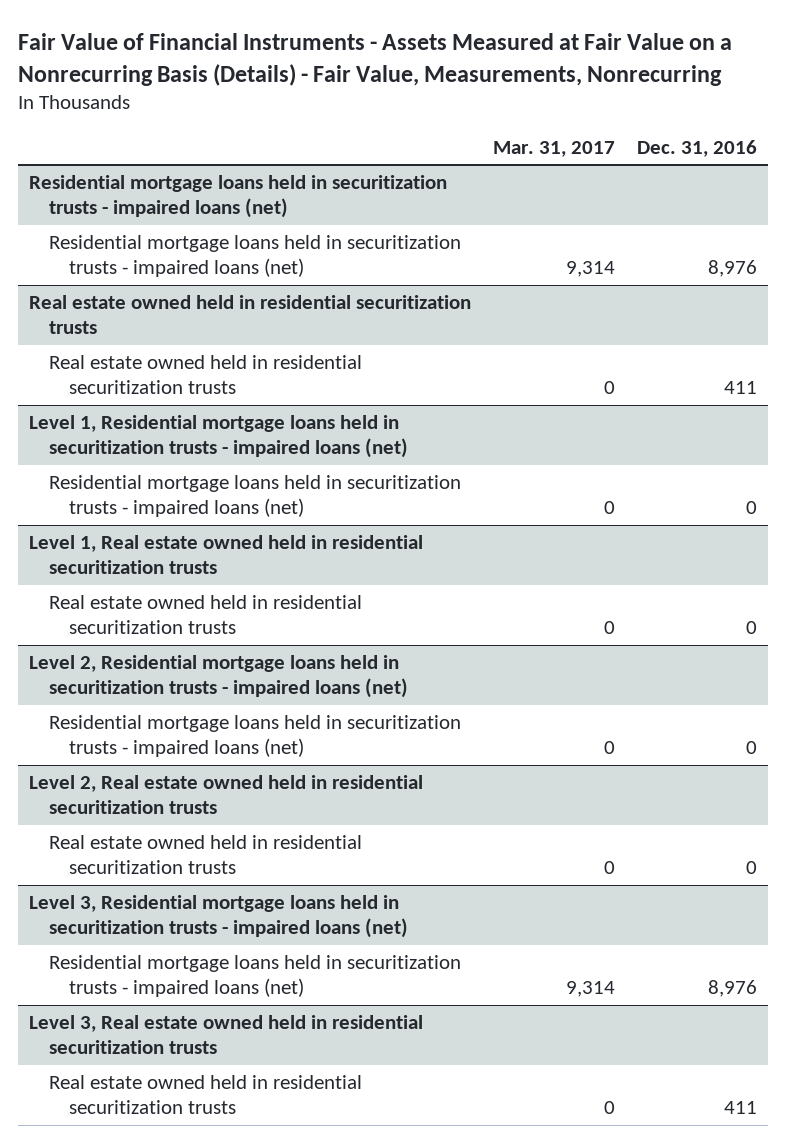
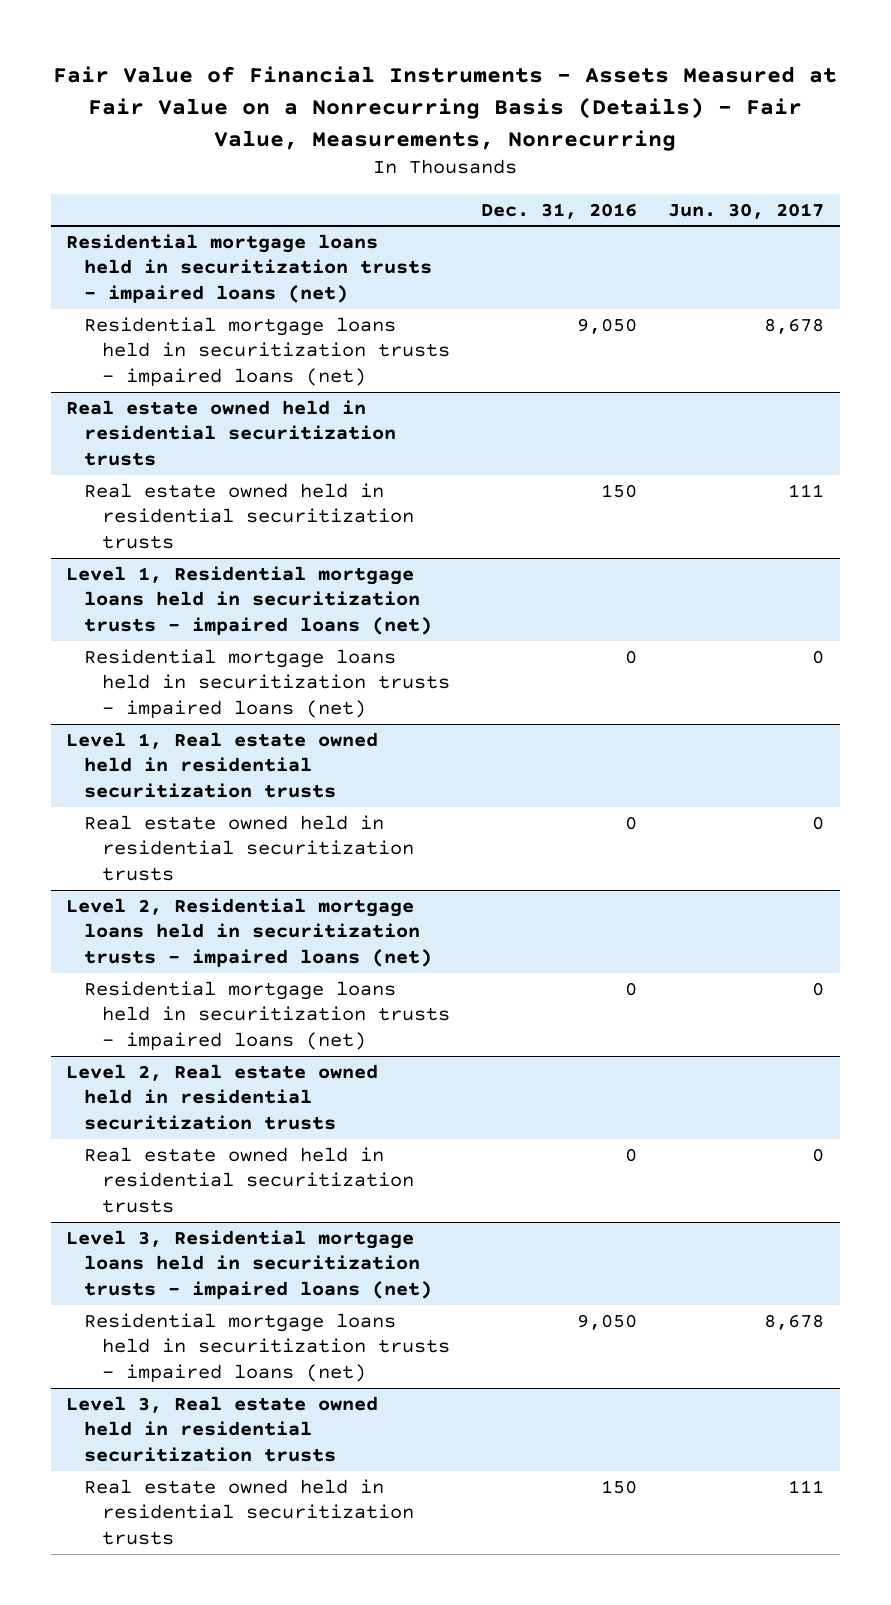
- | Mar. 31, 2017 | Dec. 31, 2016
+ | Dec. 31, 2016 | Jun. 30, 2017
@ Residential mortgage loans held in securitization trusts - impaired loans (net)
- Residential mortgage loans held in securitization trusts - impaired loans (net) | 9,314 | 8,976
+ Residential mortgage loans held in securitization trusts - impaired loans (net) | 9,050 | 8,678
@ Real estate owned held in residential securitization trusts
- Real estate owned held in residential securitization trusts | 0 | 411
+ Real estate owned held in residential securitization trusts | 150 | 111
@ Level 3, Residential mortgage loans held in securitization trusts - impaired loans (net)
- Residential mortgage loans held in securitization trusts - impaired loans (net) | 9,314 | 8,976
+ Residential mortgage loans held in securitization trusts - impaired loans (net) | 9,050 | 8,678
@ Level 3, Real estate owned held in residential securitization trusts
- Real estate owned held in residential securitization trusts | 0 | 411
+ Real estate owned held in residential securitization trusts | 150 | 111

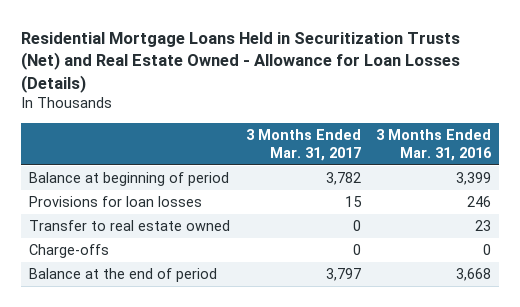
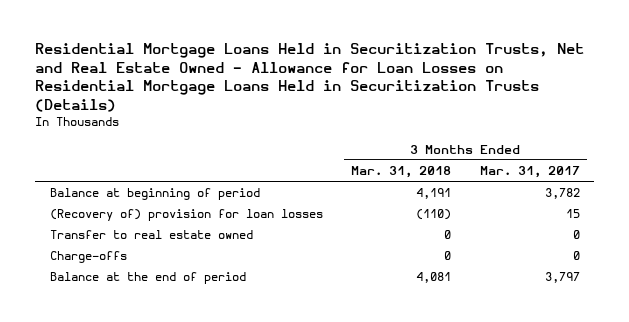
- Residential Mortgage Loans Held in Securitization Trusts (Net) and Real Estate Owned - Allowance for Loan Losses (Details)
+ Residential Mortgage Loans Held in Securitization Trusts, Net and Real Estate Owned - Allowance for Loan Losses on Residential Mortgage Loans Held in Securitization Trusts (Details)
- | 3 Months Ended Mar. 31, 2017 | 3 Months Ended Mar. 31, 2016
+ | 3 Months Ended Mar. 31, 2018 | 3 Months Ended Mar. 31, 2017
- Provisions for loan losses | 15 | 246
+ (Recovery of) provision for loan losses | (110) | 15

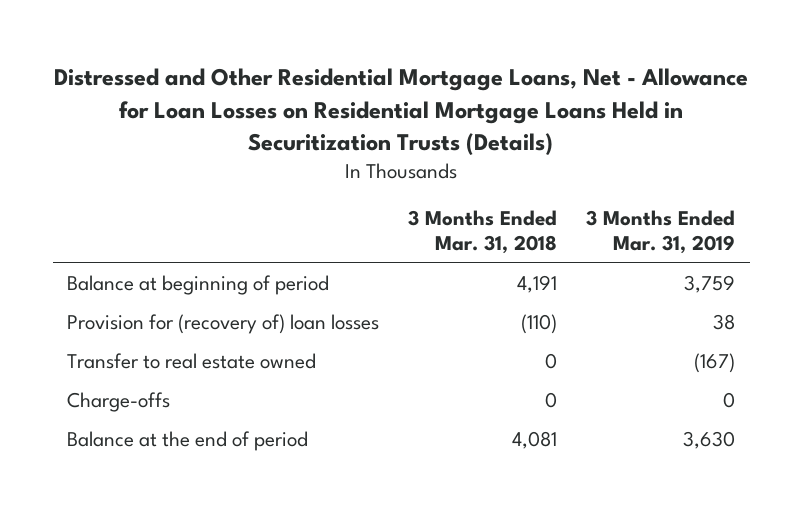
- Residential Mortgage Loans Held in Securitization Trusts, Net and Real Estate Owned - Allowance for Loan Losses on Residential Mortgage Loans Held in Securitization Trusts (Details)
+ Distressed and Other Residential Mortgage Loans, Net - Allowance for Loan Losses on Residential Mortgage Loans Held in Securitization Trusts (Details)
- | 3 Months Ended Mar. 31, 2018 | 3 Months Ended Mar. 31, 2017
+ | 3 Months Ended Mar. 31, 2018 | 3 Months Ended Mar. 31, 2019
- (Recovery of) provision for loan losses | (110) | 15
+ Provision for (recovery of) loan losses | (110) | 38

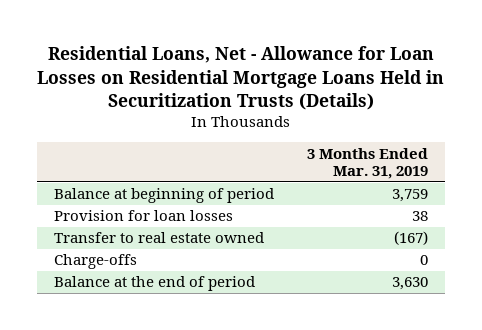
- Distressed and Other Residential Mortgage Loans, Net - Allowance for Loan Losses on Residential Mortgage Loans Held in Securitization Trusts (Details)
+ Residential Loans, Net - Allowance for Loan Losses on Residential Mortgage Loans Held in Securitization Trusts (Details)
- | 3 Months Ended Mar. 31, 2018 | 3 Months Ended Mar. 31, 2019
+ | 3 Months Ended Mar. 31, 2019
- Provision for (recovery of) loan losses | (110) | 38
+ Provision for loan losses | 38

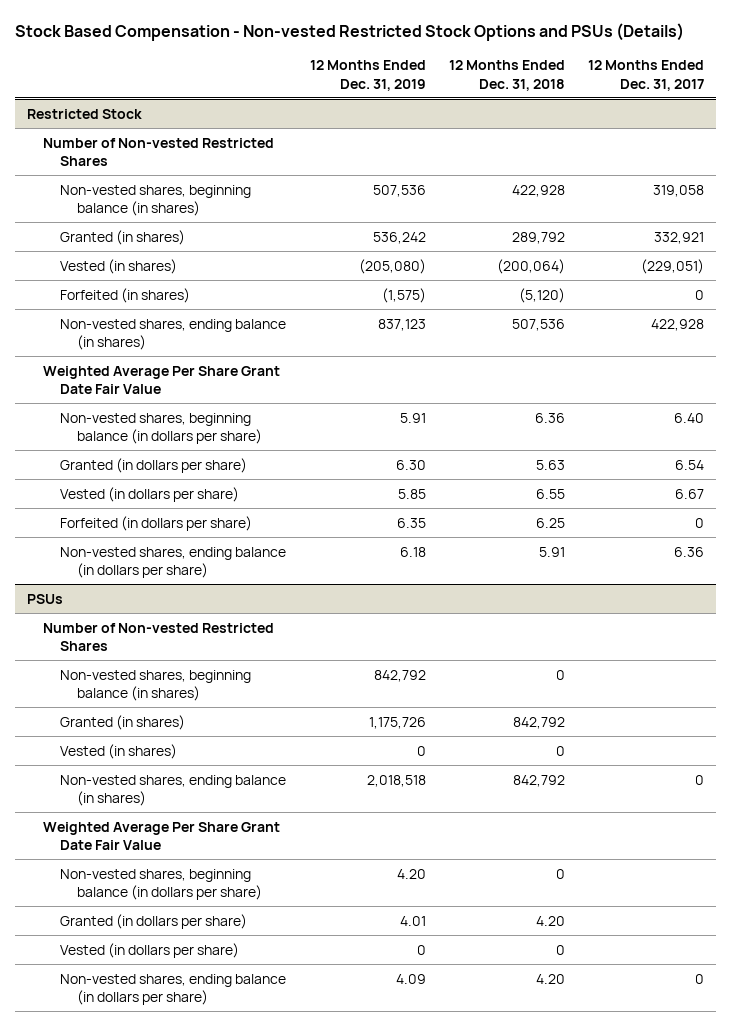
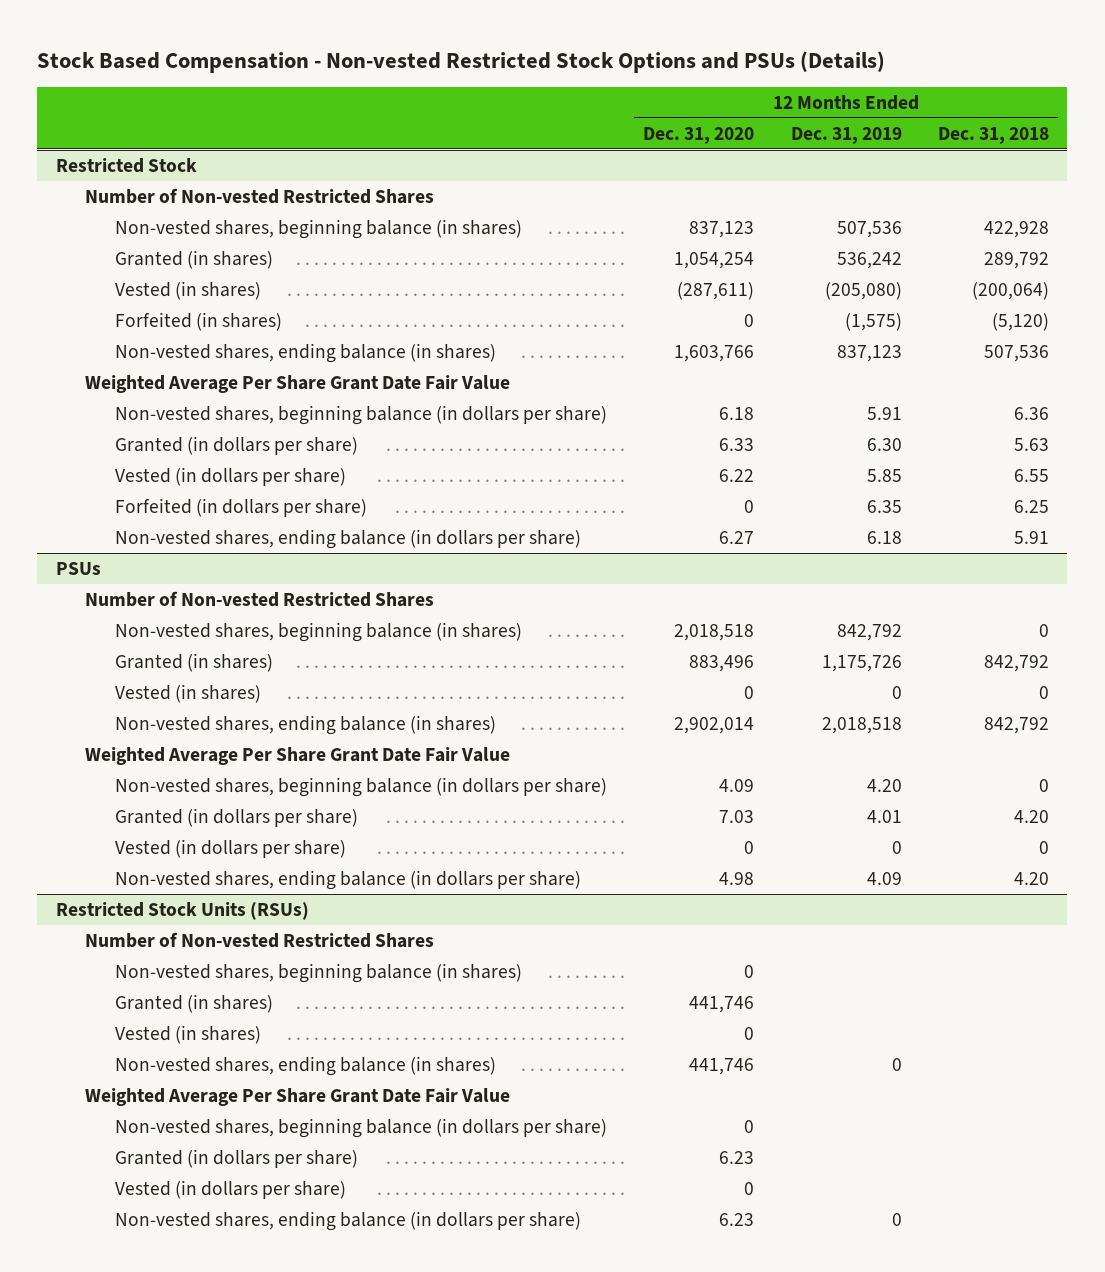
- | 12 Months Ended Dec. 31, 2019 | 12 Months Ended Dec. 31, 2018 | 12 Months Ended Dec. 31, 2017
+ | 12 Months Ended Dec. 31, 2020 | 12 Months Ended Dec. 31, 2019 | 12 Months Ended Dec. 31, 2018
+ Restricted Stock Units (RSUs)
+ Number of Non-vested Restricted Shares
+ Non-vested shares, beginning balance (in shares) | 0 | |
+ Granted (in shares) | 441,746 | |
+ Vested (in shares) | 0 | |
+ Non-vested shares, ending balance (in shares) | 441,746 | 0 |
+ Weighted Average Per Share Grant Date Fair Value
+ Non-vested shares, beginning balance (in dollars per share) | 0 | |
+ Granted (in dollars per share) | 6.23 | |
+ Vested (in dollars per share) | 0 | |
+ Non-vested shares, ending balance (in dollars per share) | 6.23 | 0 |

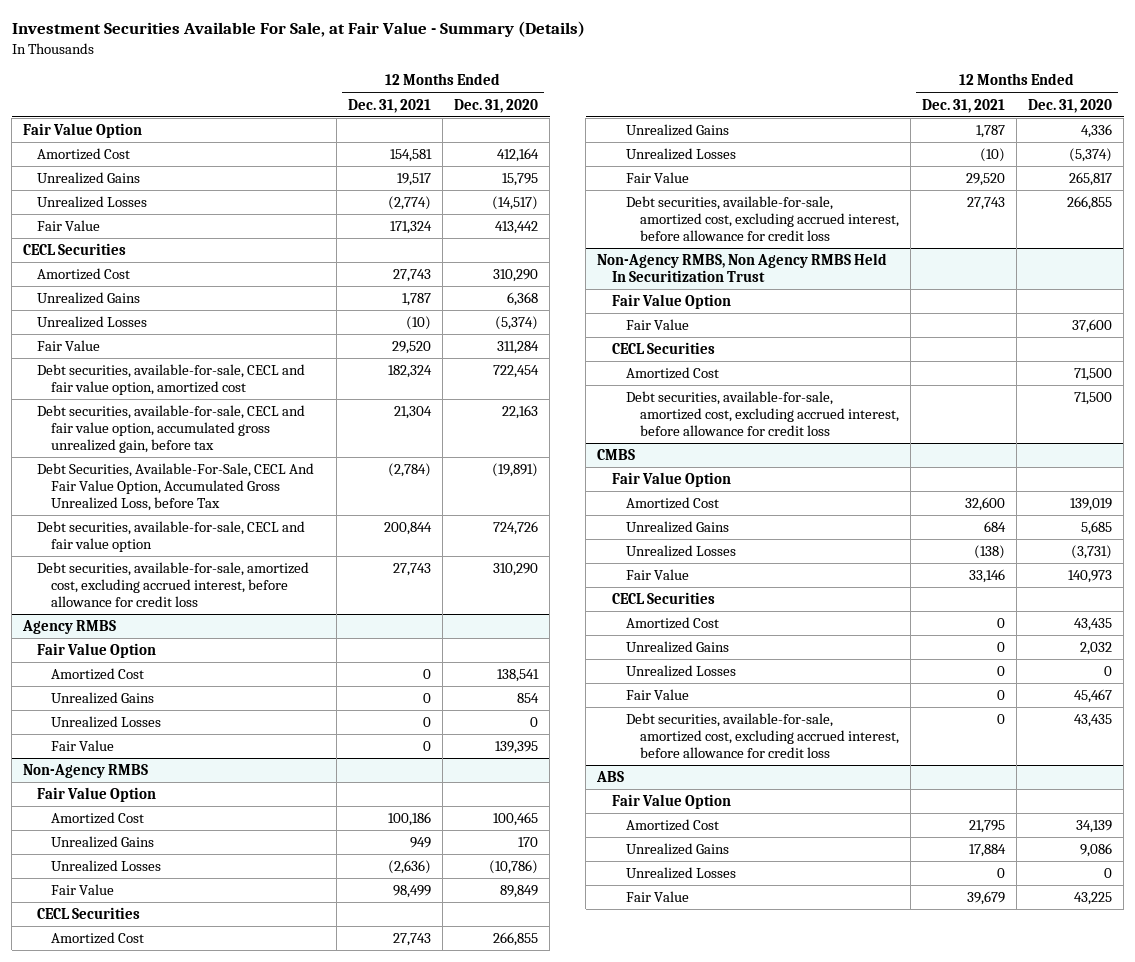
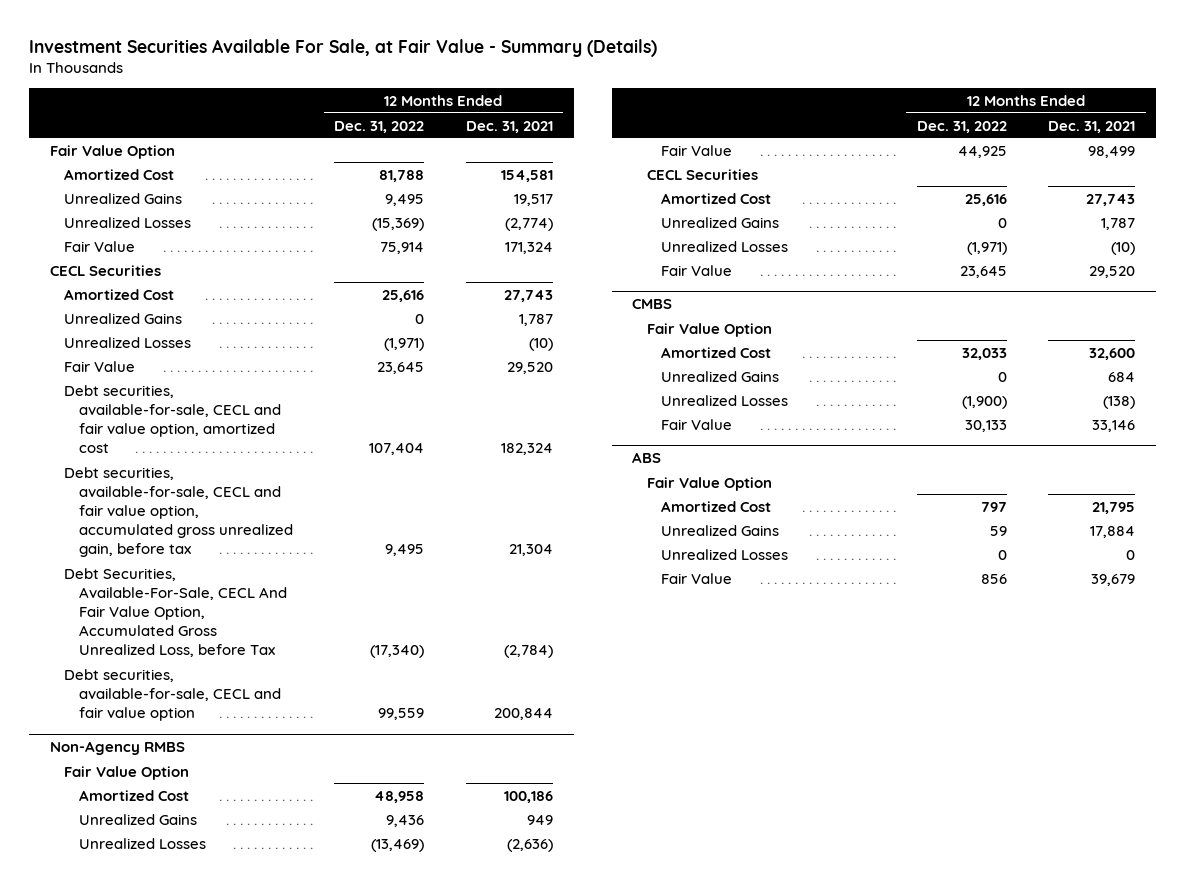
- | 12 Months Ended Dec. 31, 2021 | 12 Months Ended Dec. 31, 2020
+ | 12 Months Ended Dec. 31, 2022 | 12 Months Ended Dec. 31, 2021
- Debt securities, available-for-sale, amortized cost, excluding accrued interest, before allowance for credit loss | 27,743 | 310,290
- Agency RMBS
- Fair Value Option
- Amortized Cost | 0 | 138,541
- Unrealized Gains | 0 | 854
- Unrealized Losses | 0 | 0
- Fair Value | 0 | 139,395
@ Non-Agency RMBS
- Debt securities, available-for-sale, amortized cost, excluding accrued interest, before allowance for credit loss | 27,743 | 266,855
- Non-Agency RMBS, Non Agency RMBS Held In Securitization Trust
- Fair Value Option
- Fair Value | | 37,600
- CECL Securities
- Amortized Cost | | 71,500
- Debt securities, available-for-sale, amortized cost, excluding accrued interest, before allowance for credit loss | | 71,500
@ CMBS
- CECL Securities
- Amortized Cost | 0 | 43,435
- Unrealized Gains | 0 | 2,032
- Unrealized Losses | 0 | 0
- Fair Value | 0 | 45,467
- Debt securities, available-for-sale, amortized cost, excluding accrued interest, before allowance for credit loss | 0 | 43,435

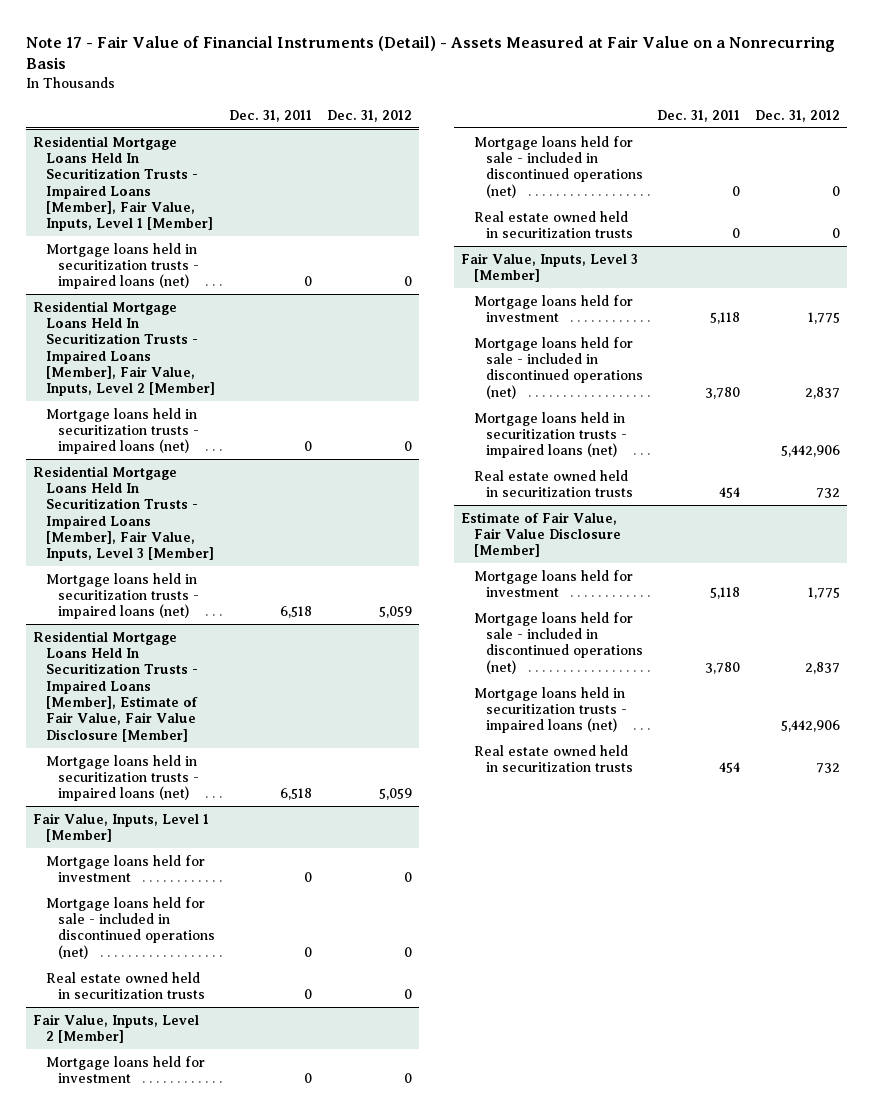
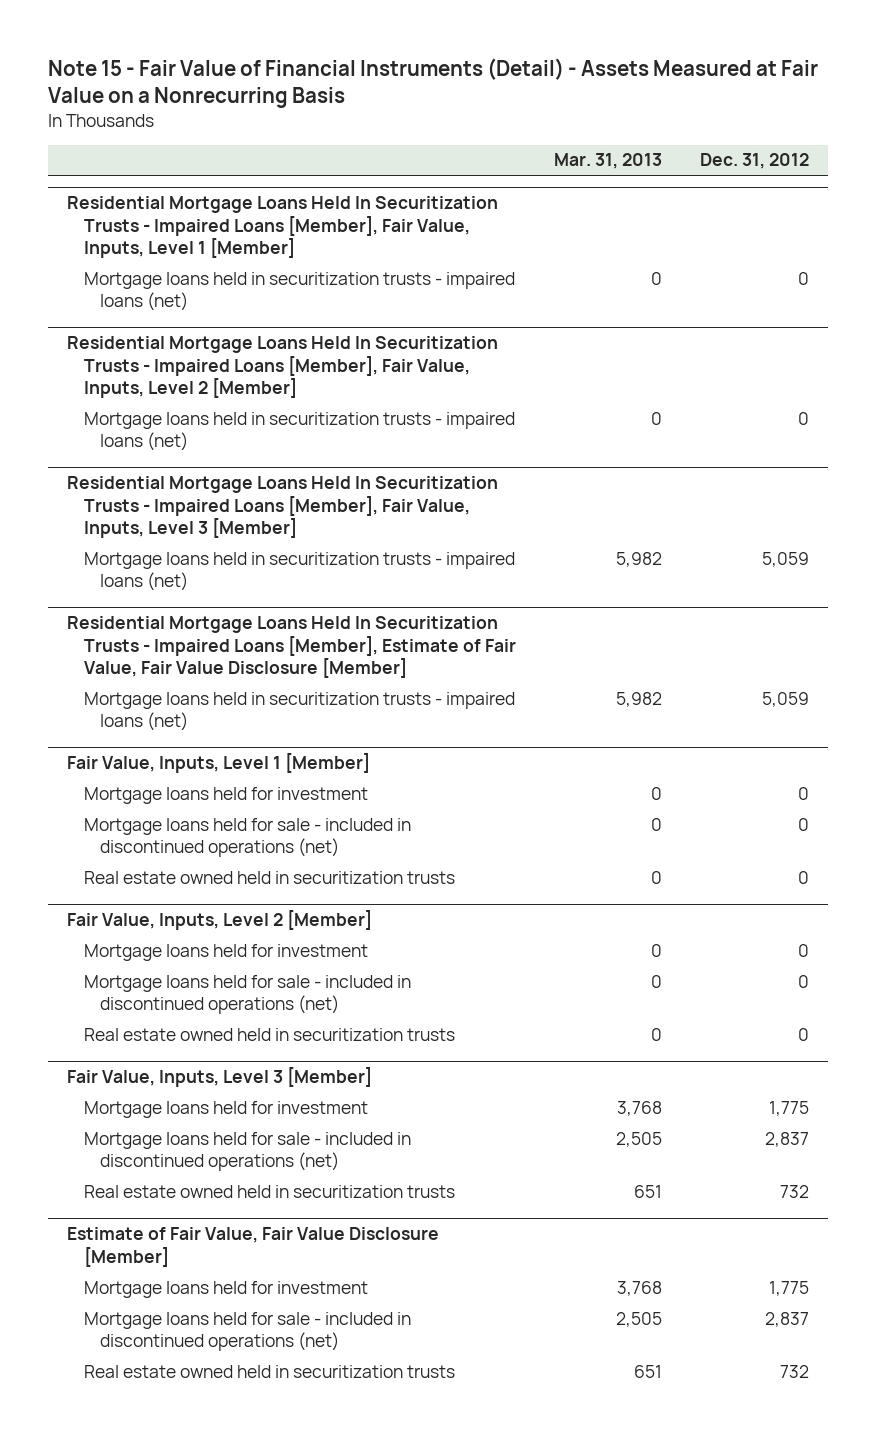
- Note 17 - Fair Value of Financial Instruments (Detail) - Assets Measured at Fair Value on a Nonrecurring Basis
+ Note 15 - Fair Value of Financial Instruments (Detail) - Assets Measured at Fair Value on a Nonrecurring Basis
- | Dec. 31, 2011 | Dec. 31, 2012
+ | Mar. 31, 2013 | Dec. 31, 2012
@ Fair Value, Inputs, Level 3 [Member]
- Mortgage loans held in securitization trusts - impaired loans (net) | | 5,442,906
@ Estimate of Fair Value, Fair Value Disclosure [Member]
- Mortgage loans held in securitization trusts - impaired loans (net) | | 5,442,906

